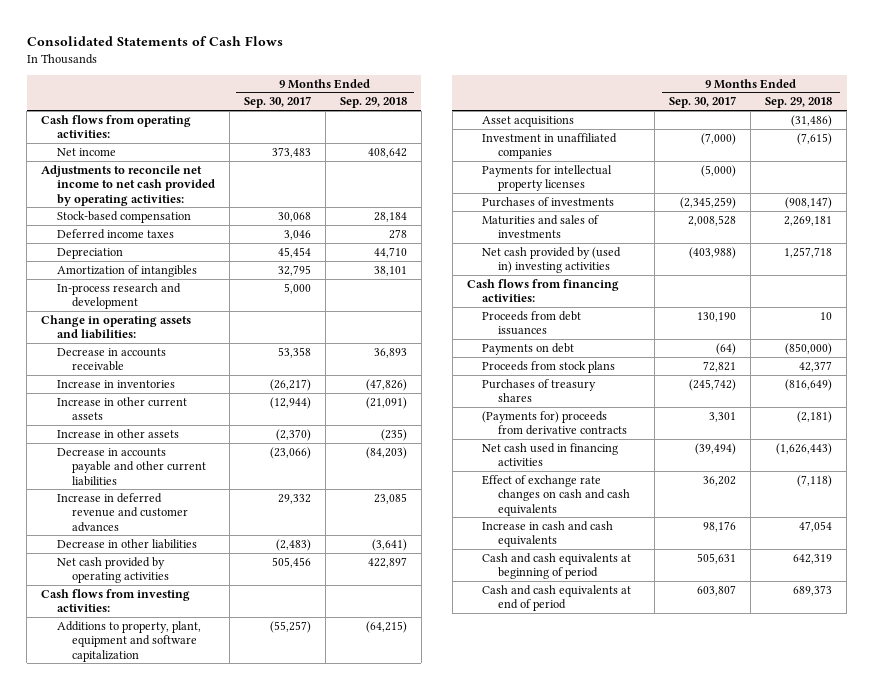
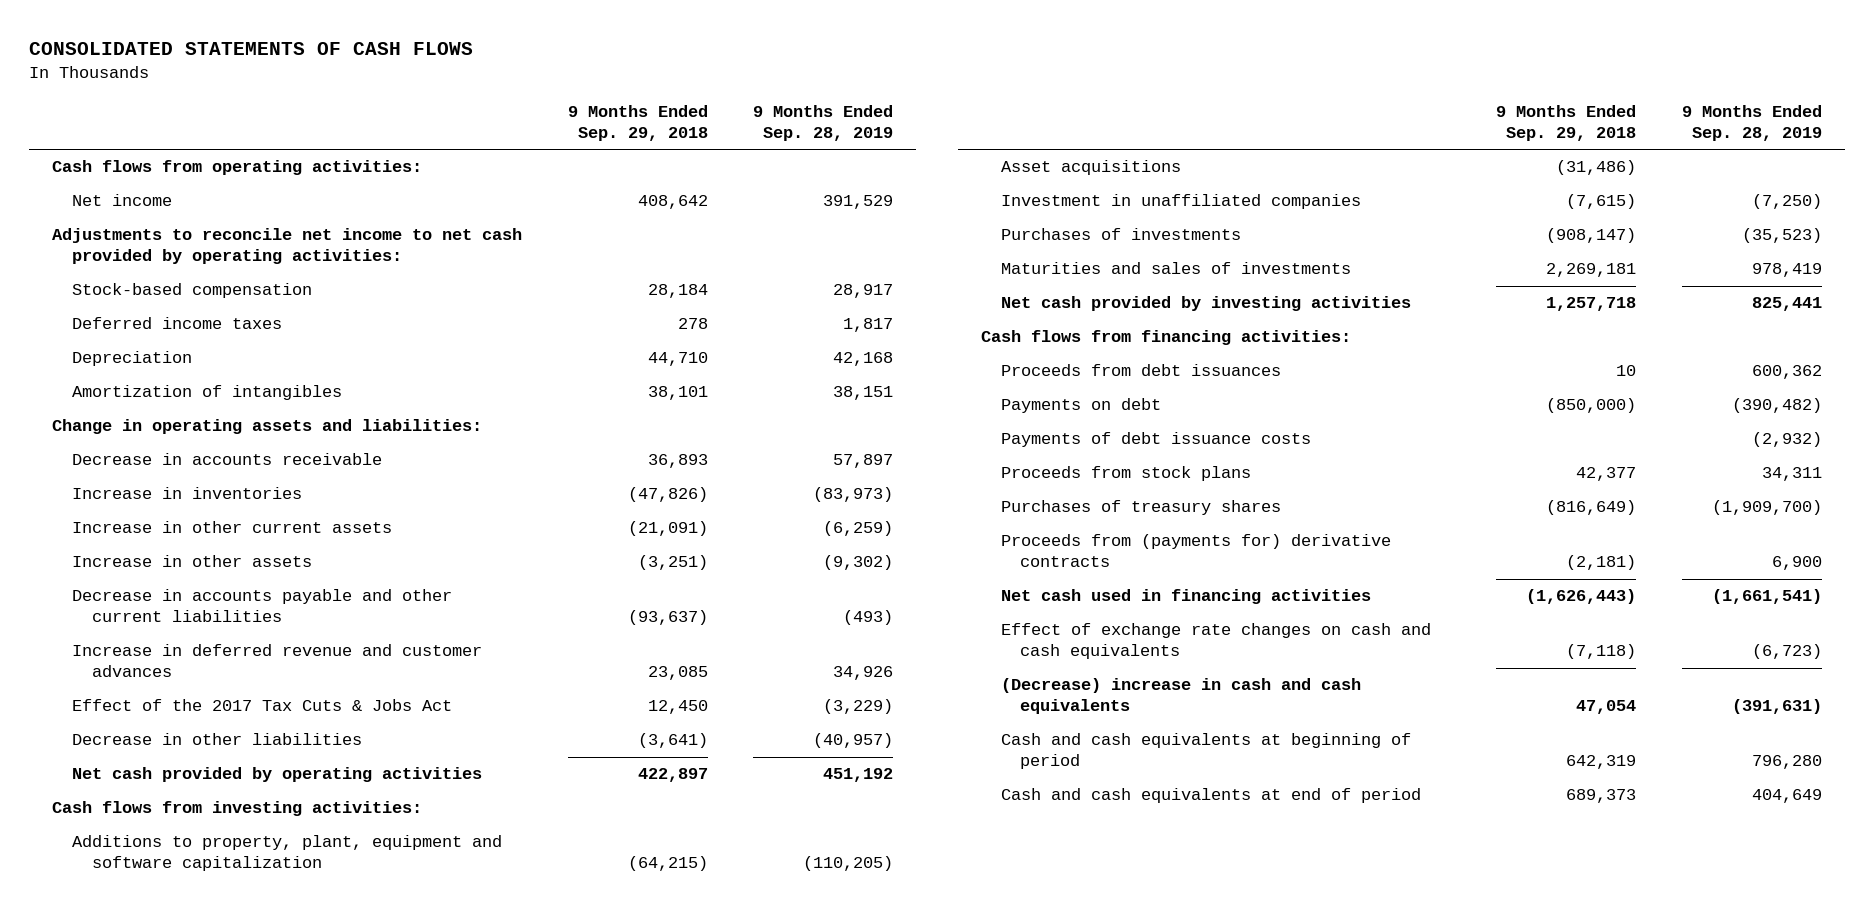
- Consolidated Statements of Cash Flows
+ CONSOLIDATED STATEMENTS OF CASH FLOWS
- | 9 Months Ended Sep. 30, 2017 | 9 Months Ended Sep. 29, 2018
+ | 9 Months Ended Sep. 29, 2018 | 9 Months Ended Sep. 28, 2019
- In-process research and development | 5,000 |
- Increase in other assets | (2,370) | (235)
- Decrease in accounts payable and other current liabilities | (23,066) | (84,203)
+ Increase in other assets | (3,251) | (9,302)
+ Decrease in accounts payable and other current liabilities | (93,637) | (493)
+ Effect of the 2017 Tax Cuts & Jobs Act | 12,450 | (3,229)
- Payments for intellectual property licenses | (5,000) |
- Net cash provided by (used in) investing activities | (403,988) | 1,257,718
+ Net cash provided by investing activities | 1,257,718 | 825,441
+ Payments of debt issuance costs | | (2,932)
- (Payments for) proceeds from derivative contracts | 3,301 | (2,181)
+ Proceeds from (payments for) derivative contracts | (2,181) | 6,900
- Increase in cash and cash equivalents | 98,176 | 47,054
+ (Decrease) increase in cash and cash equivalents | 47,054 | (391,631)

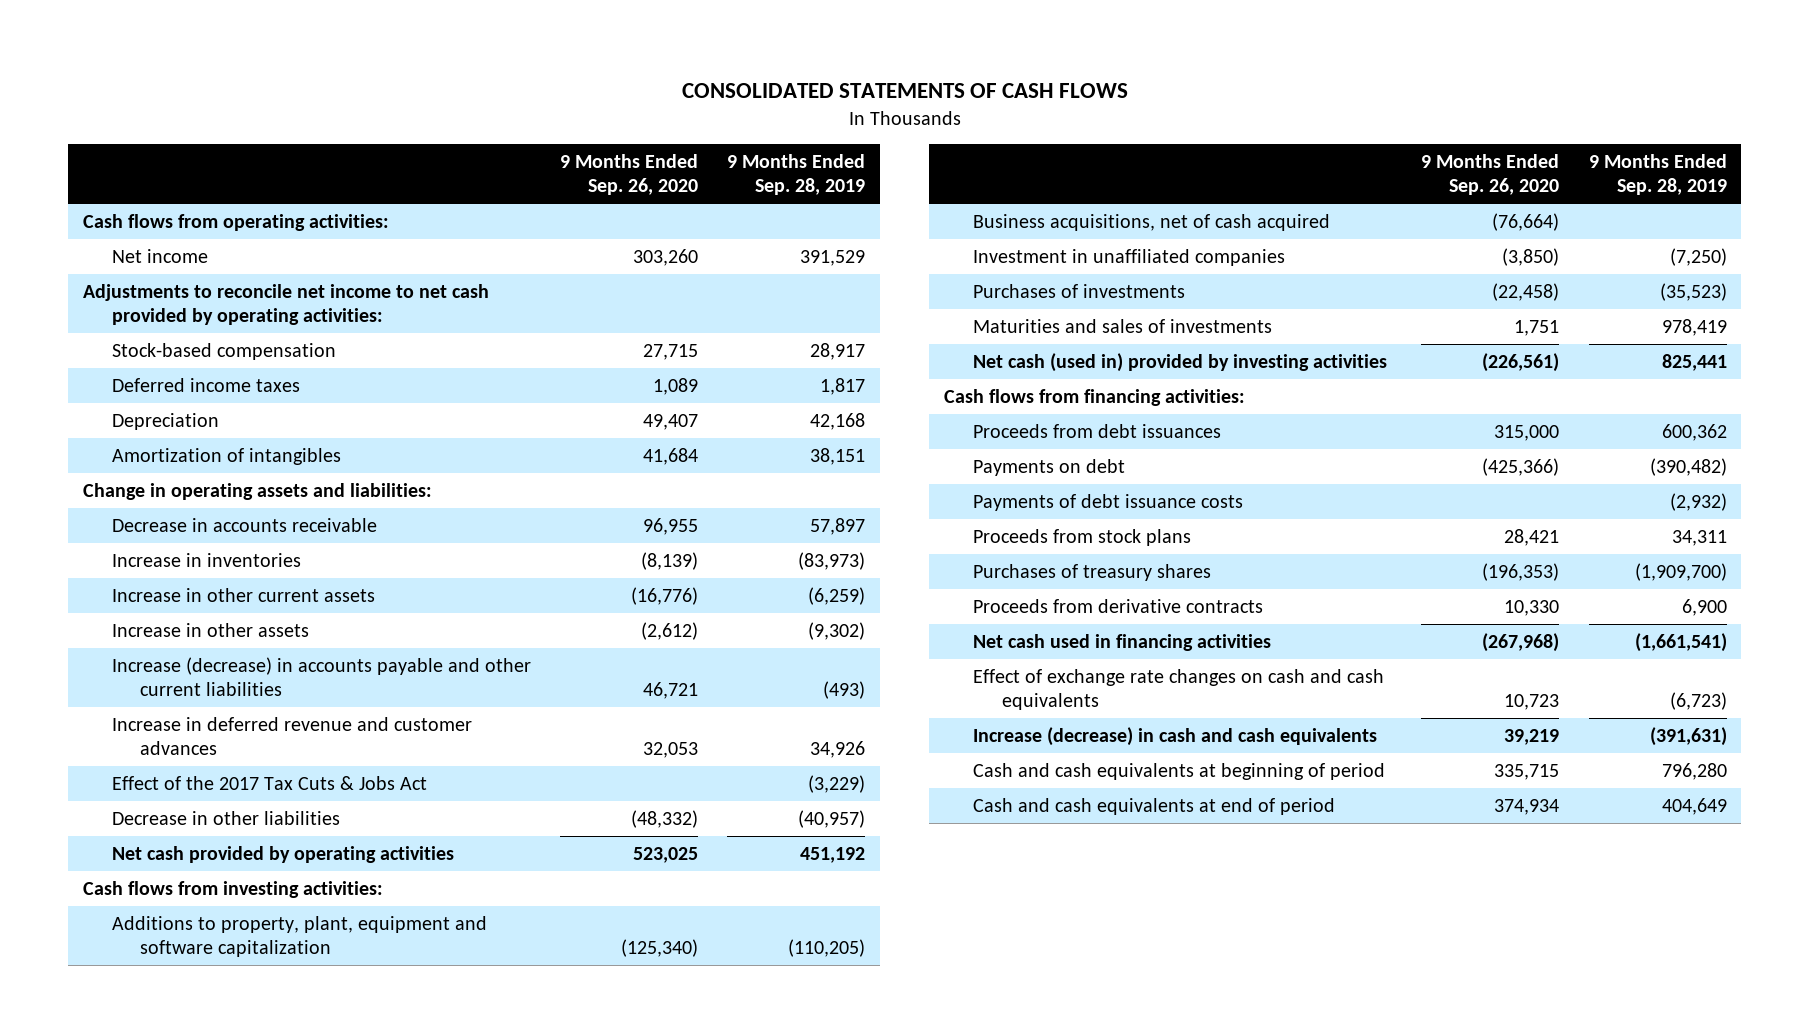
- | 9 Months Ended Sep. 29, 2018 | 9 Months Ended Sep. 28, 2019
+ | 9 Months Ended Sep. 26, 2020 | 9 Months Ended Sep. 28, 2019
- Decrease in accounts payable and other current liabilities | (93,637) | (493)
+ Increase (decrease) in accounts payable and other current liabilities | 46,721 | (493)
- Asset acquisitions | (31,486) |
+ Business acquisitions, net of cash acquired | (76,664) |
- Net cash provided by investing activities | 1,257,718 | 825,441
+ Net cash (used in) provided by investing activities | (226,561) | 825,441
- Proceeds from (payments for) derivative contracts | (2,181) | 6,900
+ Proceeds from derivative contracts | 10,330 | 6,900
- (Decrease) increase in cash and cash equivalents | 47,054 | (391,631)
+ Increase (decrease) in cash and cash equivalents | 39,219 | (391,631)

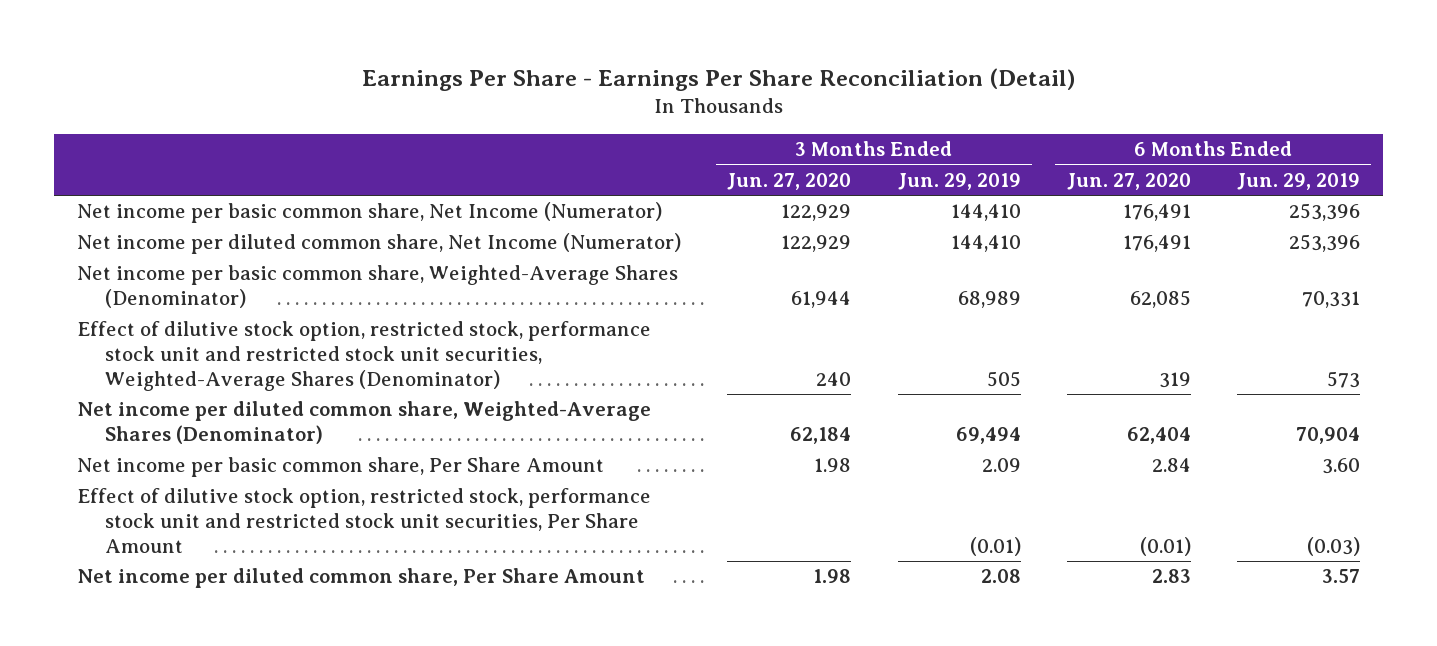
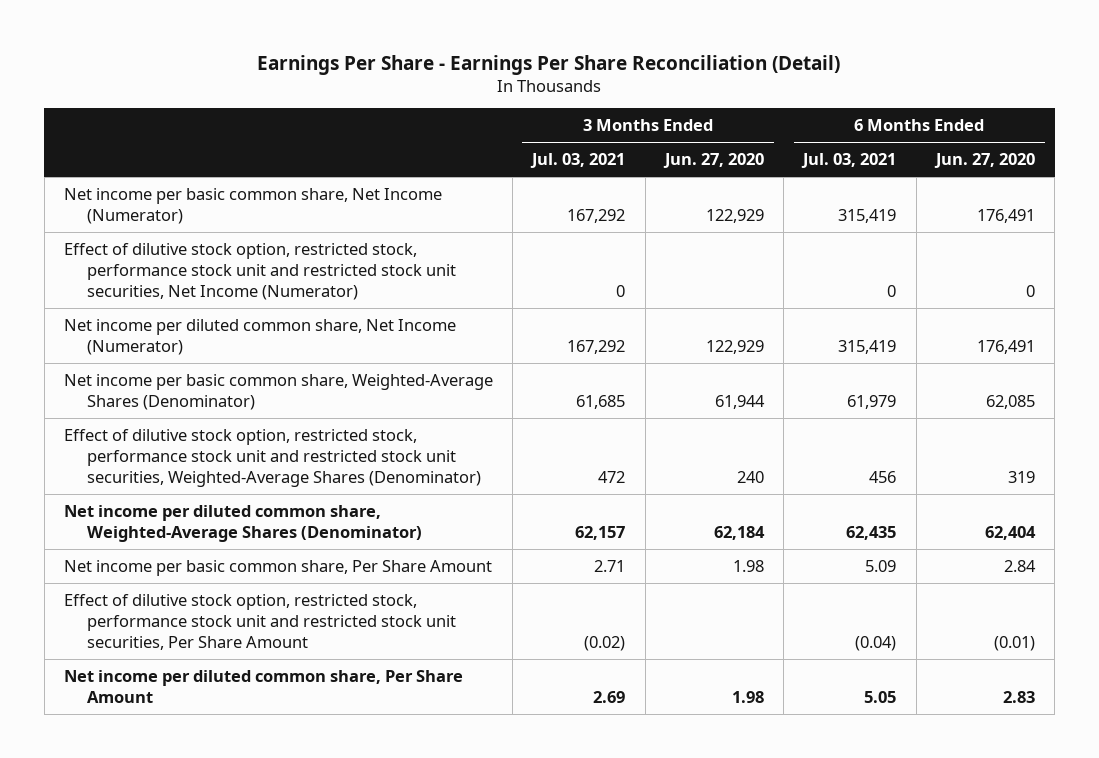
- | 3 Months Ended Jun. 27, 2020 | 3 Months Ended Jun. 29, 2019 | 6 Months Ended Jun. 27, 2020 | 6 Months Ended Jun. 29, 2019
+ | 3 Months Ended Jul. 03, 2021 | 3 Months Ended Jun. 27, 2020 | 6 Months Ended Jul. 03, 2021 | 6 Months Ended Jun. 27, 2020
+ Effect of dilutive stock option, restricted stock, performance stock unit and restricted stock unit securities, Net Income (Numerator) | 0 | | 0 | 0

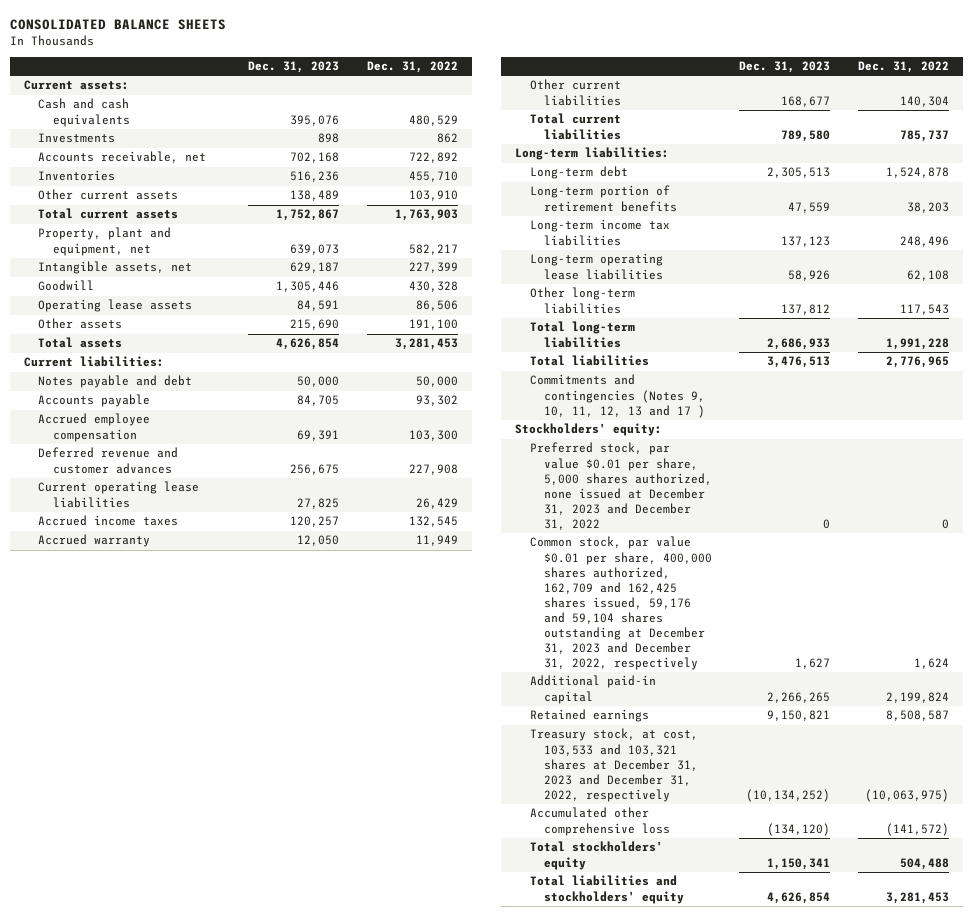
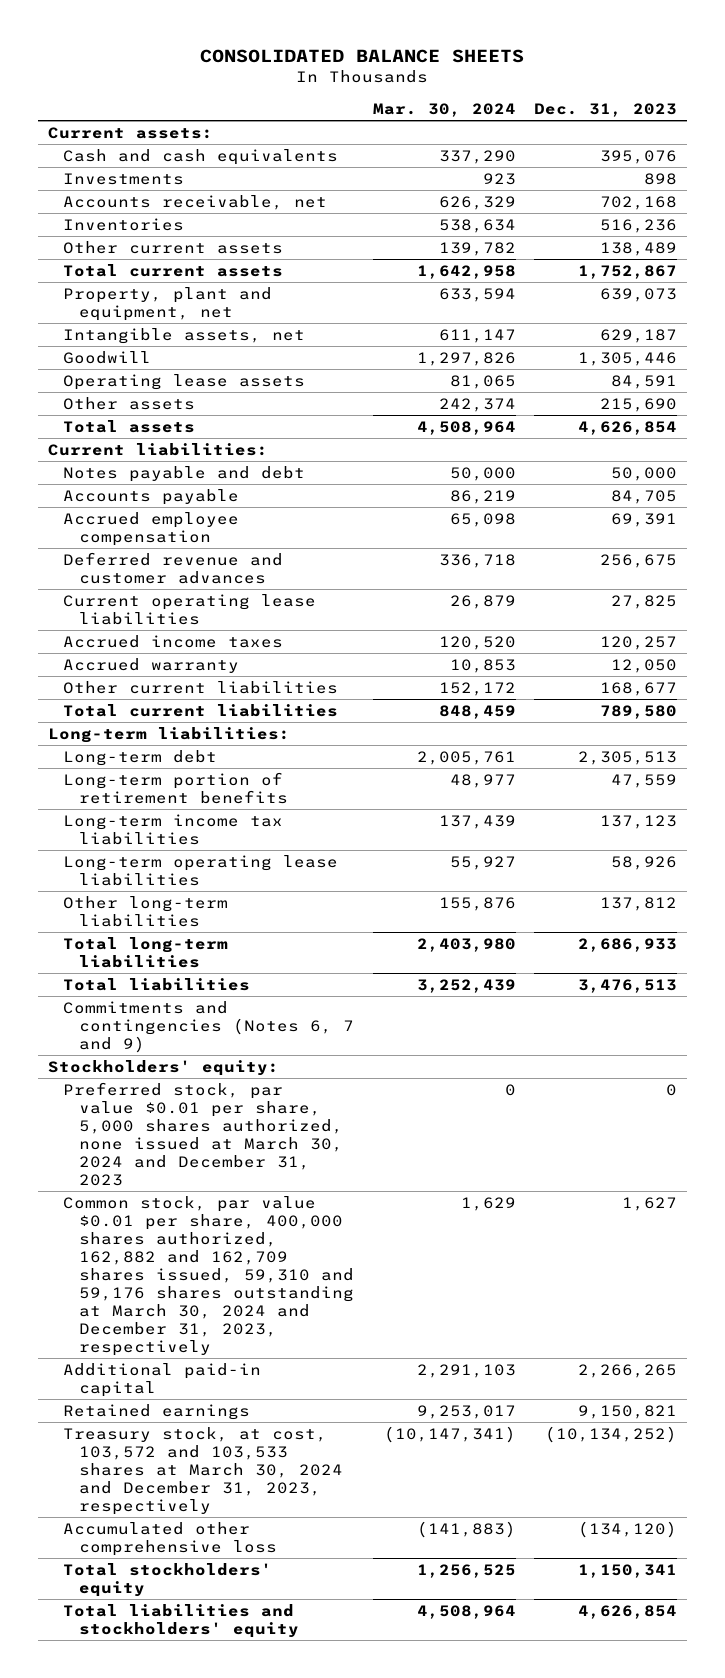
- | Dec. 31, 2023 | Dec. 31, 2022
+ | Mar. 30, 2024 | Dec. 31, 2023
- Commitments and contingencies (Notes 9, 10, 11, 12, 13 and 17 )
+ Commitments and contingencies (Notes 6, 7 and 9)
- Preferred stock, par value $0.01 per share, 5,000 shares authorized, none issued at December 31, 2023 and December 31, 2022 | 0 | 0
- Common stock, par value $0.01 per share, 400,000 shares authorized, 162,709 and 162,425 shares issued, 59,176 and 59,104 shares outstanding at December 31, 2023 and December 31, 2022, respectively | 1,627 | 1,624
+ Preferred stock, par value $0.01 per share, 5,000 shares authorized, none issued at March 30, 2024 and December 31, 2023 | 0 | 0
+ Common stock, par value $0.01 per share, 400,000 shares authorized, 162,882 and 162,709 shares issued, 59,310 and 59,176 shares outstanding at March 30, 2024 and December 31, 2023, respectively | 1,629 | 1,627
- Treasury stock, at cost, 103,533 and 103,321 shares at December 31, 2023 and December 31, 2022, respectively | (10,134,252) | (10,063,975)
+ Treasury stock, at cost, 103,572 and 103,533 shares at March 30, 2024 and December 31, 2023, respectively | (10,147,341) | (10,134,252)

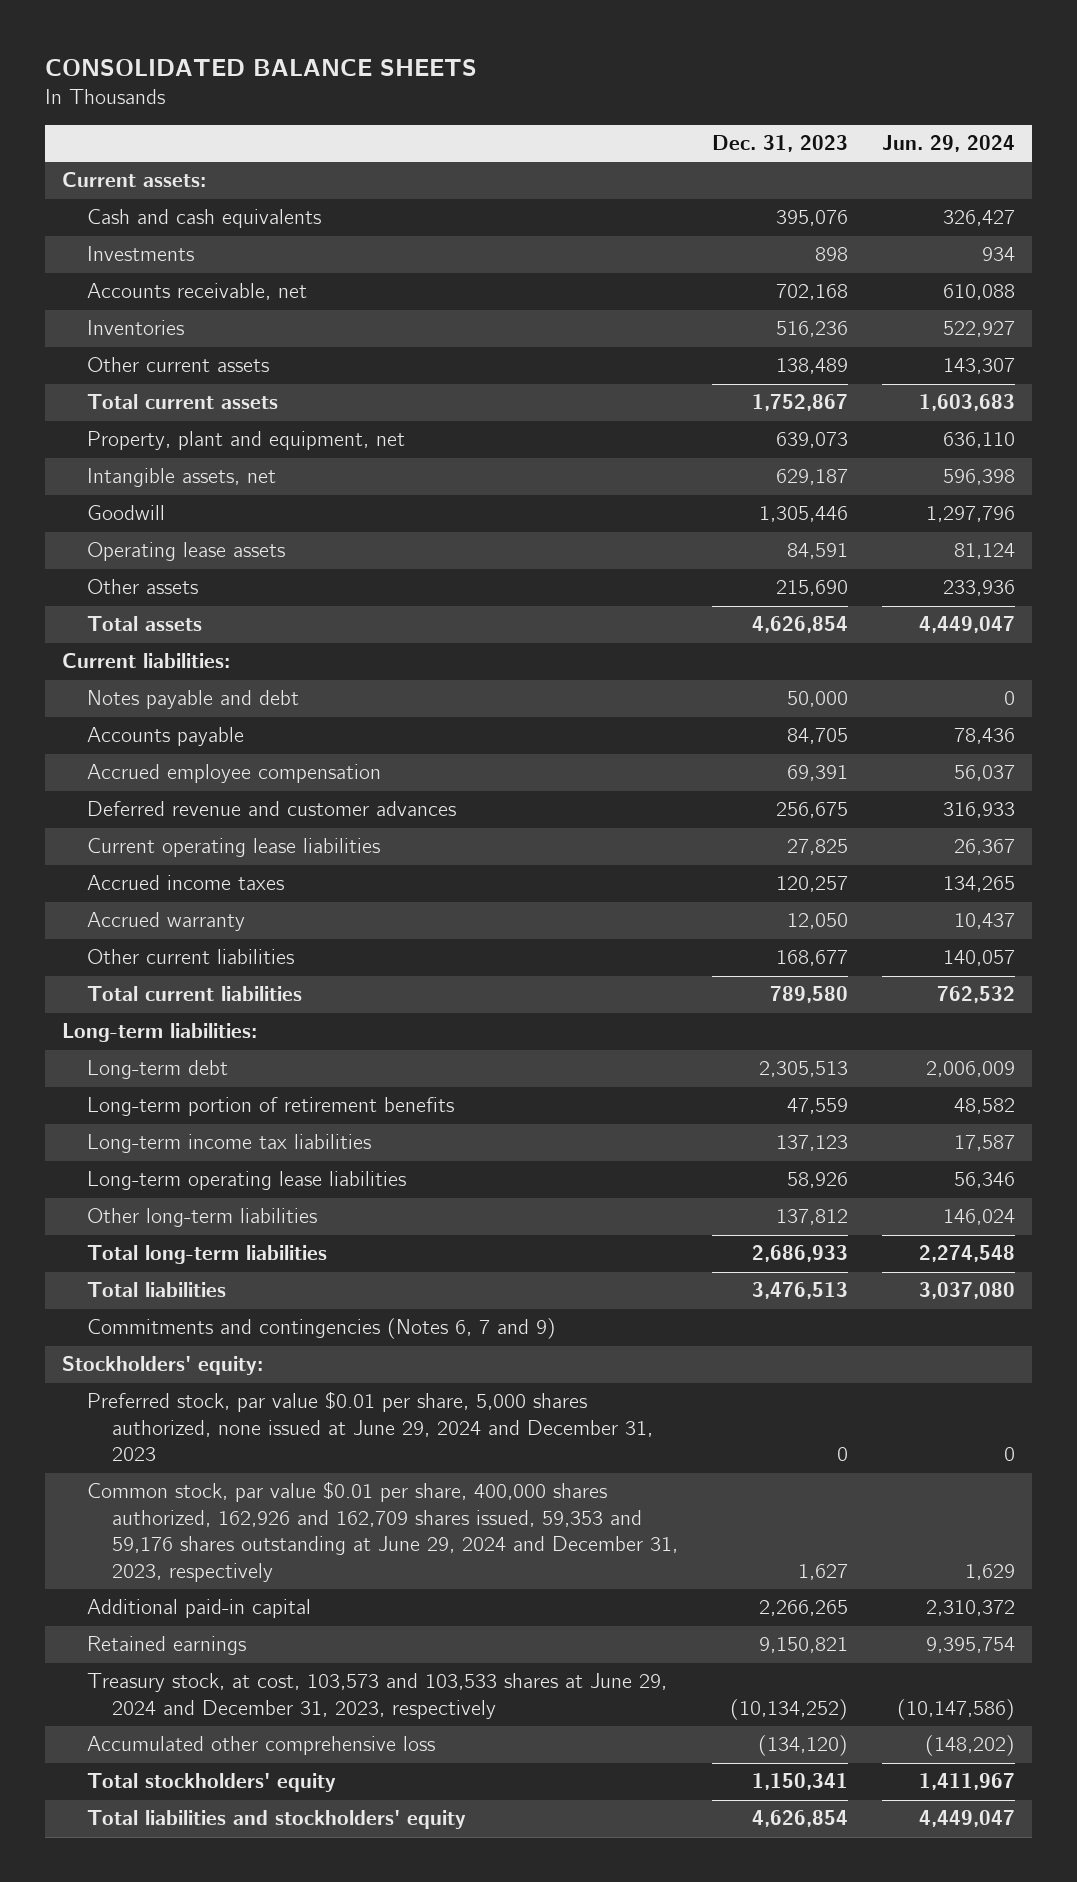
- | Mar. 30, 2024 | Dec. 31, 2023
+ | Dec. 31, 2023 | Jun. 29, 2024
- Preferred stock, par value $0.01 per share, 5,000 shares authorized, none issued at March 30, 2024 and December 31, 2023 | 0 | 0
- Common stock, par value $0.01 per share, 400,000 shares authorized, 162,882 and 162,709 shares issued, 59,310 and 59,176 shares outstanding at March 30, 2024 and December 31, 2023, respectively | 1,629 | 1,627
+ Preferred stock, par value $0.01 per share, 5,000 shares authorized, none issued at June 29, 2024 and December 31, 2023 | 0 | 0
+ Common stock, par value $0.01 per share, 400,000 shares authorized, 162,926 and 162,709 shares issued, 59,353 and 59,176 shares outstanding at June 29, 2024 and December 31, 2023, respectively | 1,627 | 1,629
- Treasury stock, at cost, 103,572 and 103,533 shares at March 30, 2024 and December 31, 2023, respectively | (10,147,341) | (10,134,252)
+ Treasury stock, at cost, 103,573 and 103,533 shares at June 29, 2024 and December 31, 2023, respectively | (10,134,252) | (10,147,586)

